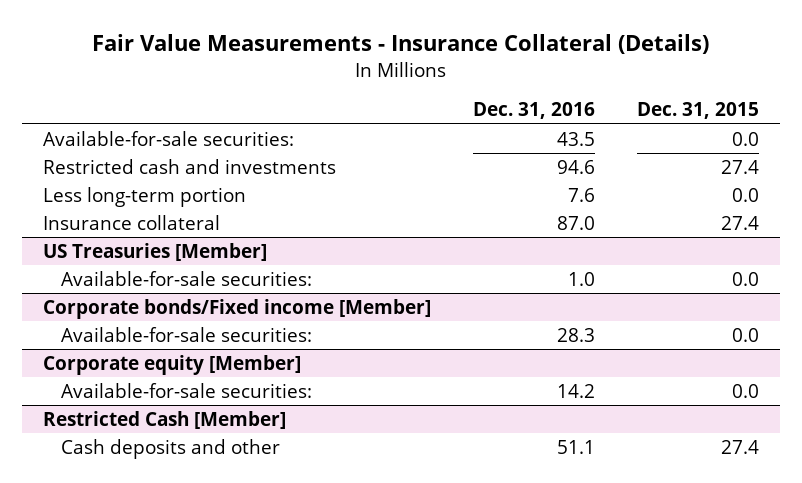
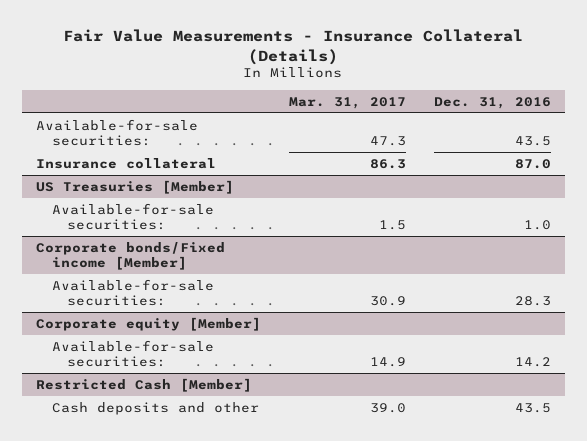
- | Dec. 31, 2016 | Dec. 31, 2015
+ | Mar. 31, 2017 | Dec. 31, 2016
- Restricted cash and investments | 94.6 | 27.4
- Less long-term portion | 7.6 | 0.0
@ Restricted Cash [Member]
- Cash deposits and other | 51.1 | 27.4
+ Cash deposits and other | 39.0 | 43.5

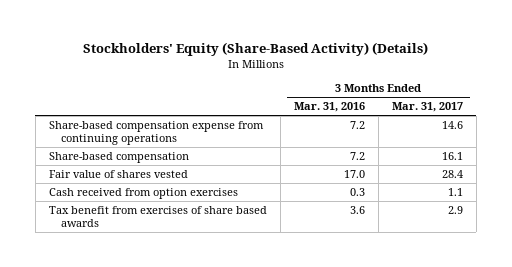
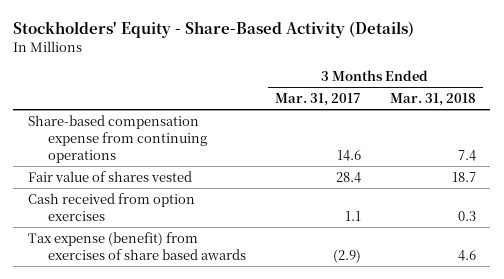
- Stockholders' Equity (Share-Based Activity) (Details)
+ Stockholders' Equity - Share-Based Activity (Details)
- | 3 Months Ended Mar. 31, 2016 | 3 Months Ended Mar. 31, 2017
+ | 3 Months Ended Mar. 31, 2017 | 3 Months Ended Mar. 31, 2018
- Share-based compensation | 7.2 | 16.1
- Tax benefit from exercises of share based awards | 3.6 | 2.9
+ Tax expense (benefit) from exercises of share based awards | (2.9) | 4.6

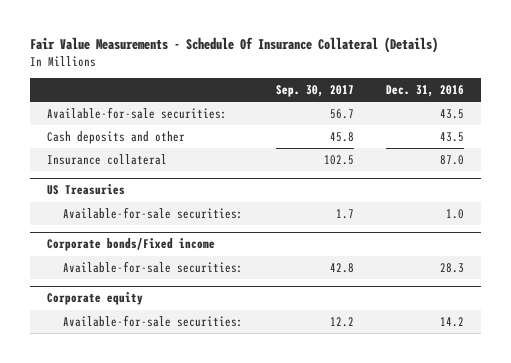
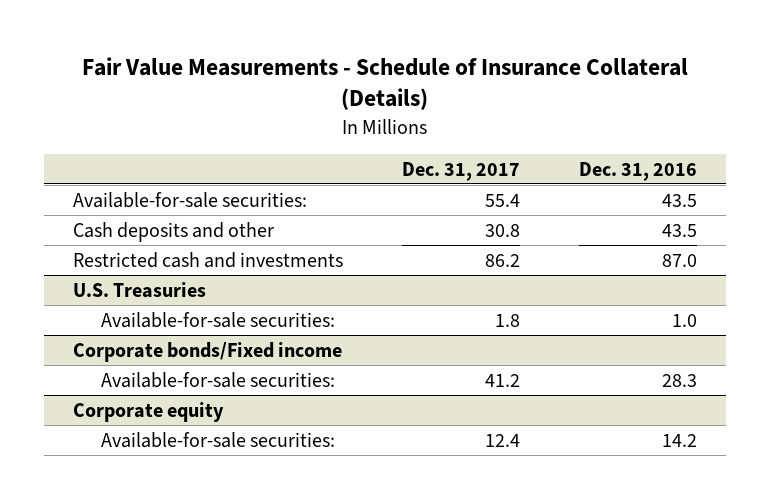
- Fair Value Measurements - Schedule Of Insurance Collateral (Details)
+ Fair Value Measurements - Schedule of Insurance Collateral (Details)
- | Sep. 30, 2017 | Dec. 31, 2016
+ | Dec. 31, 2017 | Dec. 31, 2016
- Insurance collateral | 102.5 | 87.0
- US Treasuries
+ Restricted cash and investments | 86.2 | 87.0
+ U.S. Treasuries

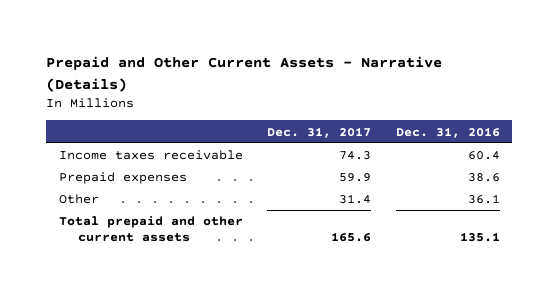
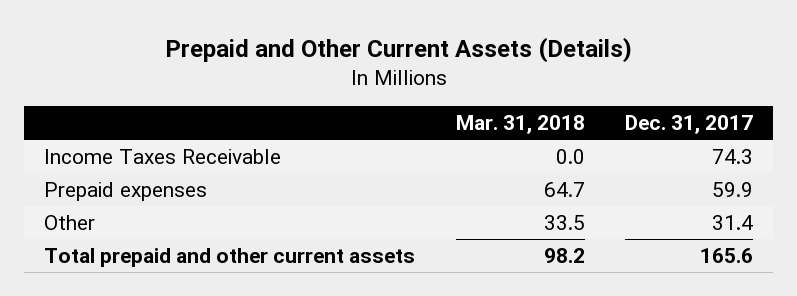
- Prepaid and Other Current Assets - Narrative (Details)
+ Prepaid and Other Current Assets (Details)
- | Dec. 31, 2017 | Dec. 31, 2016
+ | Mar. 31, 2018 | Dec. 31, 2017
- Income taxes receivable | 74.3 | 60.4
+ Income Taxes Receivable | 0.0 | 74.3

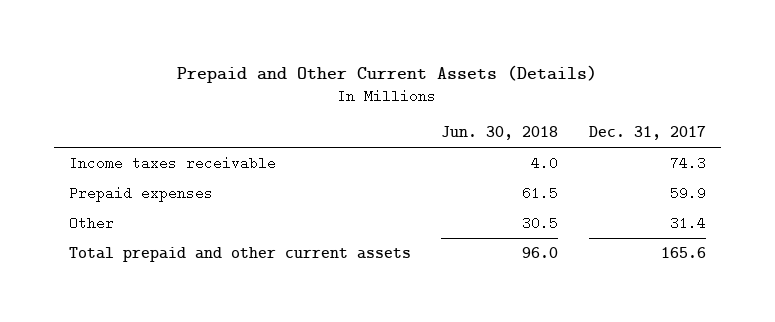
- | Mar. 31, 2018 | Dec. 31, 2017
+ | Jun. 30, 2018 | Dec. 31, 2017
- Income Taxes Receivable | 0.0 | 74.3
+ Income taxes receivable | 4.0 | 74.3

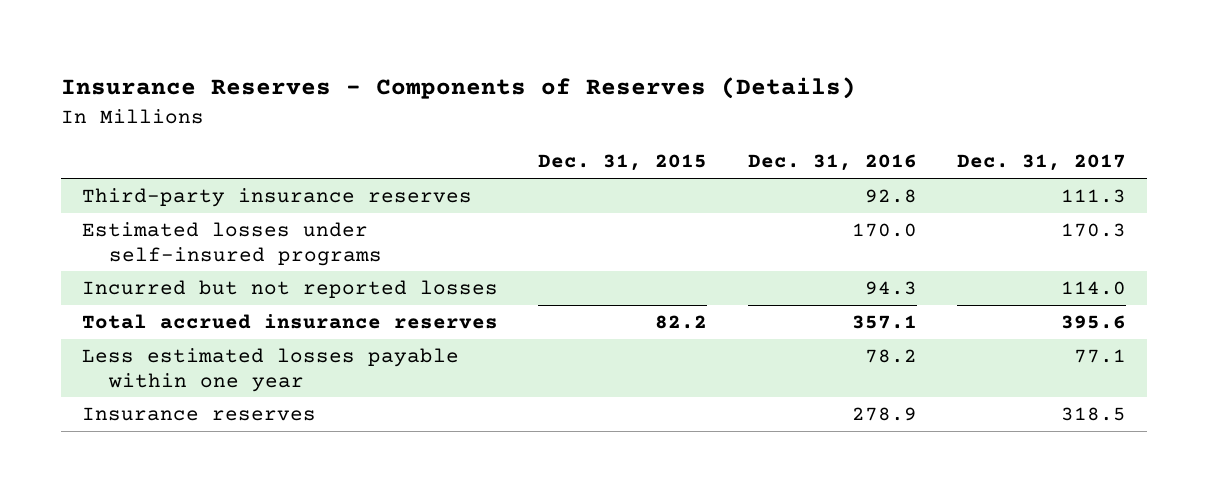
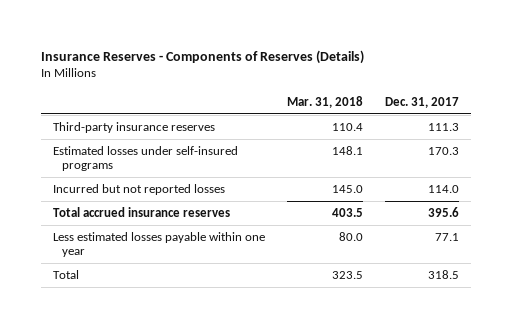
- | Dec. 31, 2015 | Dec. 31, 2016 | Dec. 31, 2017
+ | Mar. 31, 2018 | Dec. 31, 2017
- Insurance reserves | | 278.9 | 318.5
+ Total | 323.5 | 318.5

